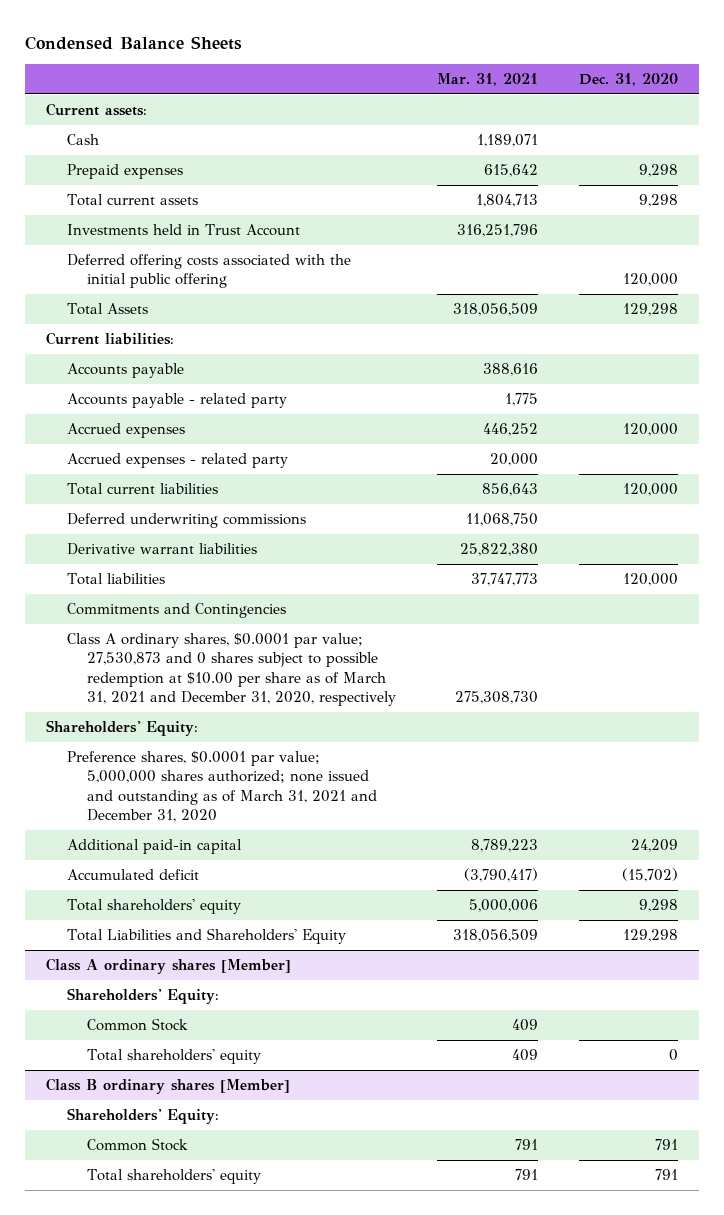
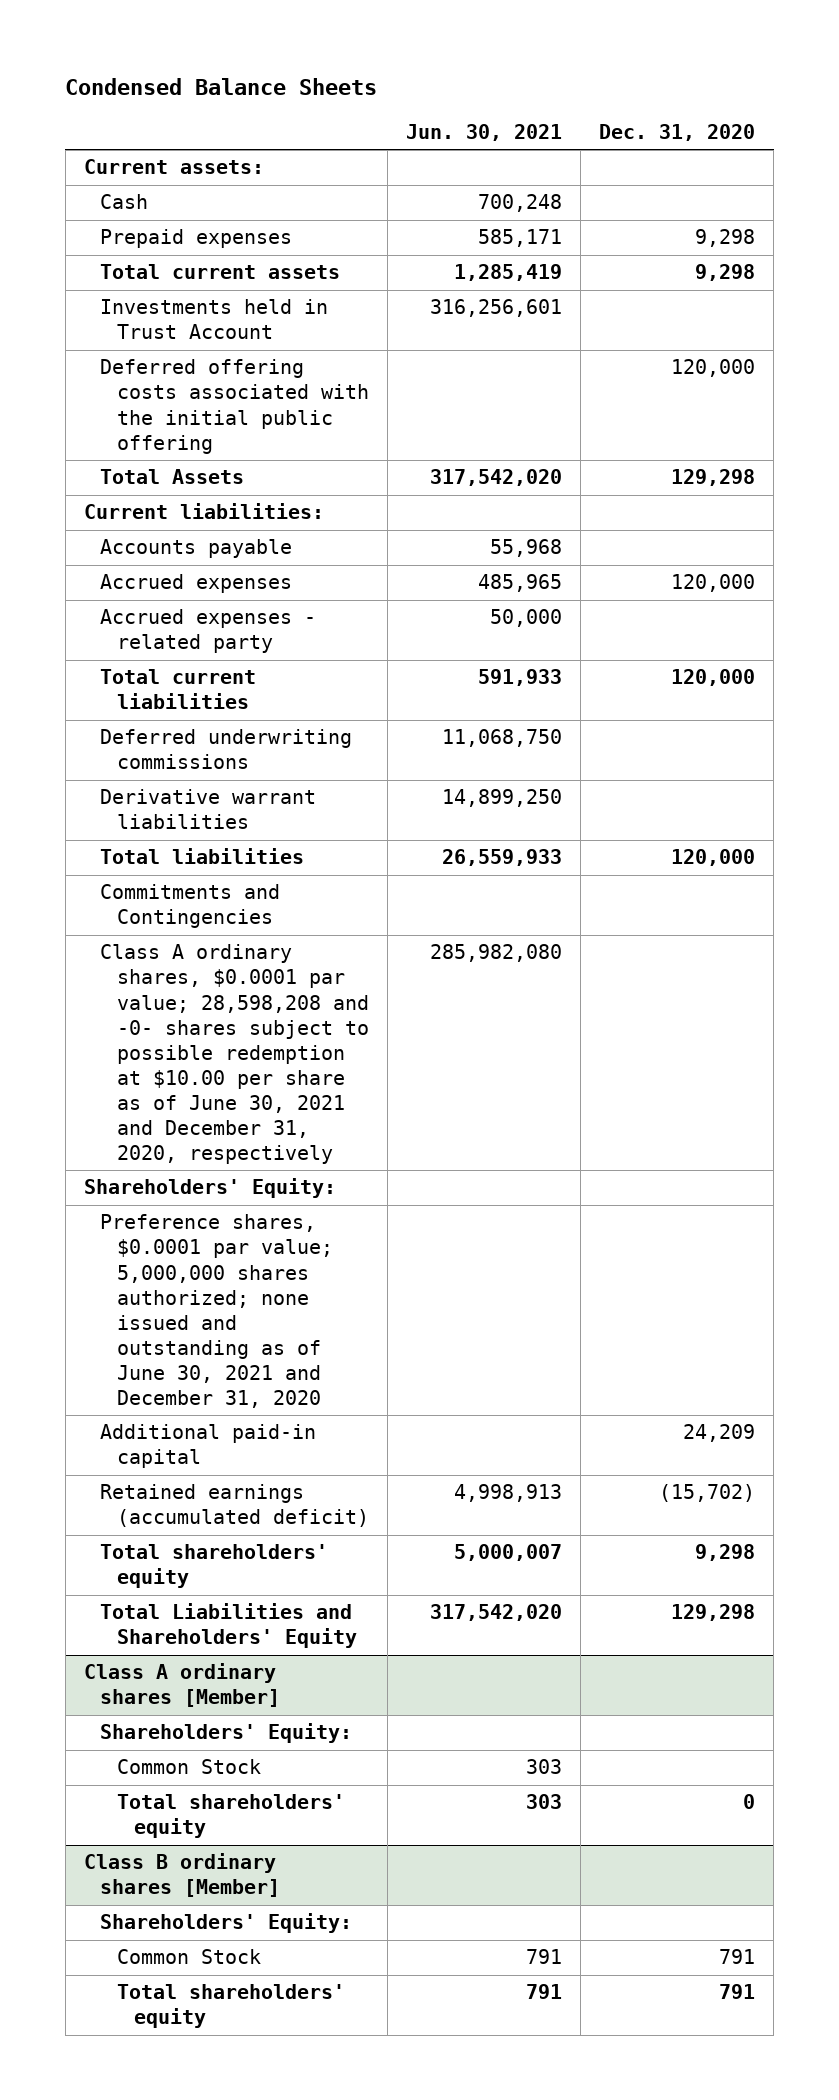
- | Mar. 31, 2021 | Dec. 31, 2020
+ | Jun. 30, 2021 | Dec. 31, 2020
- Accounts payable - related party | 1,775 |
- Class A ordinary shares, $0.0001 par value; 27,530,873 and 0 shares subject to possible redemption at $10.00 per share as of March 31, 2021 and December 31, 2020, respectively | 275,308,730 |
+ Class A ordinary shares, $0.0001 par value; 28,598,208 and -0- shares subject to possible redemption at $10.00 per share as of June 30, 2021 and December 31, 2020, respectively | 285,982,080 |
- Preference shares, $0.0001 par value; 5,000,000 shares authorized; none issued and outstanding as of March 31, 2021 and December 31, 2020
+ Preference shares, $0.0001 par value; 5,000,000 shares authorized; none issued and outstanding as of June 30, 2021 and December 31, 2020
- Accumulated deficit | (3,790,417) | (15,702)
+ Retained earnings (accumulated deficit) | 4,998,913 | (15,702)

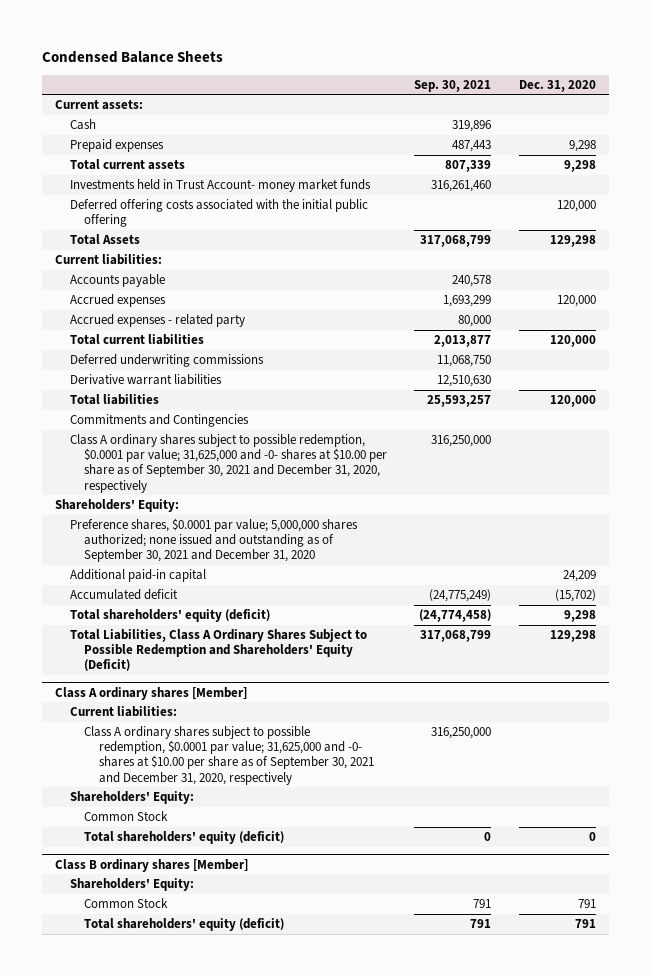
- | Jun. 30, 2021 | Dec. 31, 2020
+ | Sep. 30, 2021 | Dec. 31, 2020
- Investments held in Trust Account | 316,256,601 |
+ Investments held in Trust Account- money market funds | 316,261,460 |
- Class A ordinary shares, $0.0001 par value; 28,598,208 and -0- shares subject to possible redemption at $10.00 per share as of June 30, 2021 and December 31, 2020, respectively | 285,982,080 |
+ Class A ordinary shares subject to possible redemption, $0.0001 par value; 31,625,000 and -0- shares at $10.00 per share as of September 30, 2021 and December 31, 2020, respectively | 316,250,000 |
- Preference shares, $0.0001 par value; 5,000,000 shares authorized; none issued and outstanding as of June 30, 2021 and December 31, 2020
+ Preference shares, $0.0001 par value; 5,000,000 shares authorized; none issued and outstanding as of September 30, 2021 and December 31, 2020
- Retained earnings (accumulated deficit) | 4,998,913 | (15,702)
- Total shareholders' equity | 5,000,007 | 9,298
- Total Liabilities and Shareholders' Equity | 317,542,020 | 129,298
+ Accumulated deficit | (24,775,249) | (15,702)
+ Total shareholders' equity (deficit) | (24,774,458) | 9,298
+ Total Liabilities, Class A Ordinary Shares Subject to Possible Redemption and Shareholders' Equity (Deficit) | 317,068,799 | 129,298
@ Class A ordinary shares [Member]
+ Current liabilities:
+ Class A ordinary shares subject to possible redemption, $0.0001 par value; 31,625,000 and -0- shares at $10.00 per share as of September 30, 2021 and December 31, 2020, respectively | 316,250,000 |
- Total shareholders' equity | 303 | 0
+ Total shareholders' equity (deficit) | 0 | 0
@ Class B ordinary shares [Member]
- Total shareholders' equity | 791 | 791
+ Total shareholders' equity (deficit) | 791 | 791

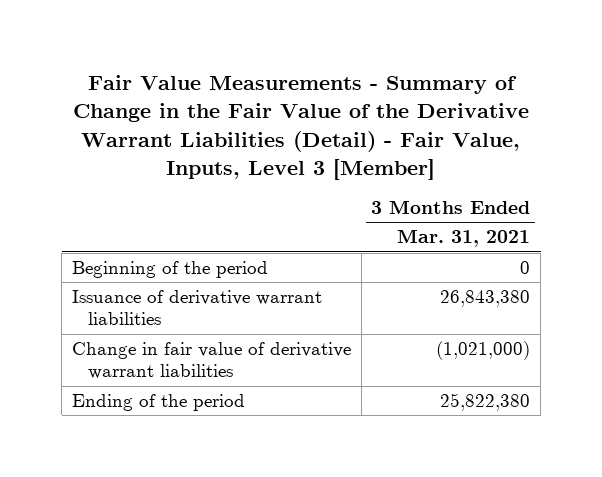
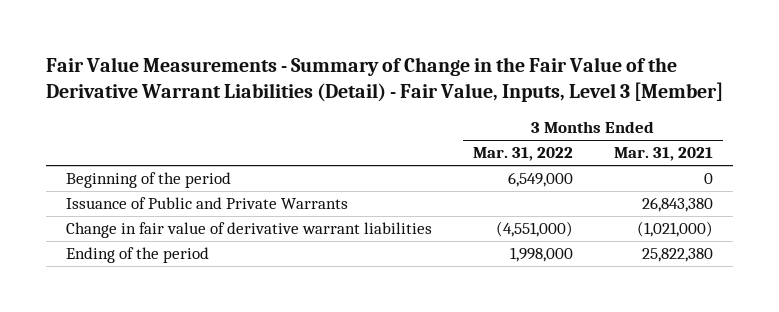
- | 3 Months Ended Mar. 31, 2021
+ | 3 Months Ended Mar. 31, 2022 | 3 Months Ended Mar. 31, 2021
- Issuance of derivative warrant liabilities | 26,843,380
+ Issuance of Public and Private Warrants | | 26,843,380

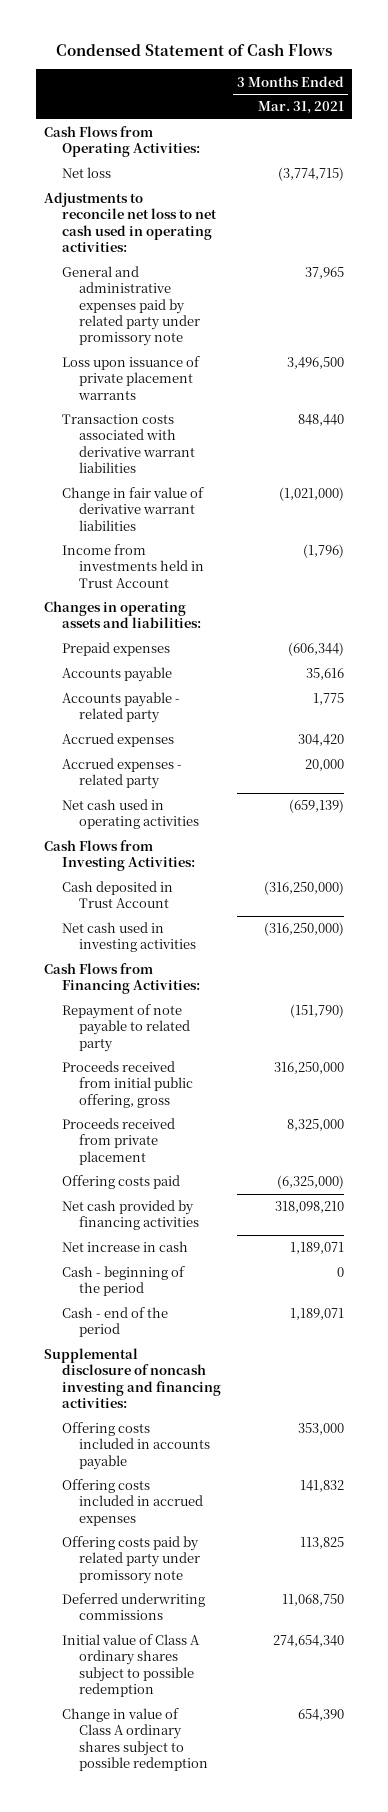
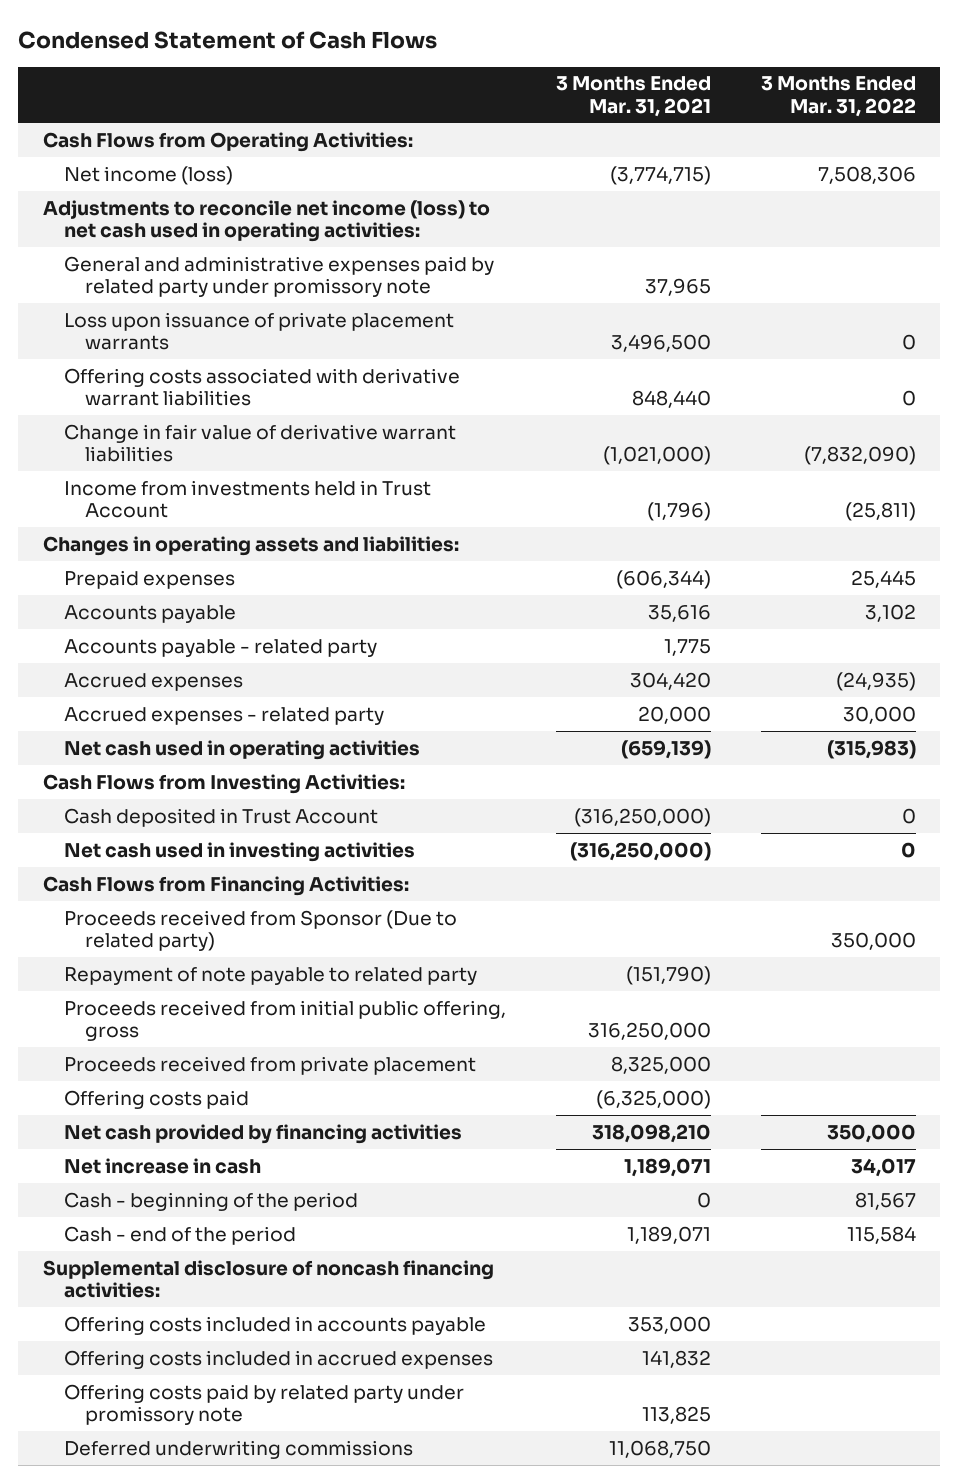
- | 3 Months Ended Mar. 31, 2021
+ | 3 Months Ended Mar. 31, 2021 | 3 Months Ended Mar. 31, 2022
- Net loss | (3,774,715)
- Adjustments to reconcile net loss to net cash used in operating activities:
+ Net income (loss) | (3,774,715) | 7,508,306
+ Adjustments to reconcile net income (loss) to net cash used in operating activities:
- Transaction costs associated with derivative warrant liabilities | 848,440
+ Offering costs associated with derivative warrant liabilities | 848,440 | 0
+ Proceeds received from Sponsor (Due to related party) | | 350,000
- Supplemental disclosure of noncash investing and financing activities:
+ Supplemental disclosure of noncash financing activities:
- Initial value of Class A ordinary shares subject to possible redemption | 274,654,340
- Change in value of Class A ordinary shares subject to possible redemption | 654,390

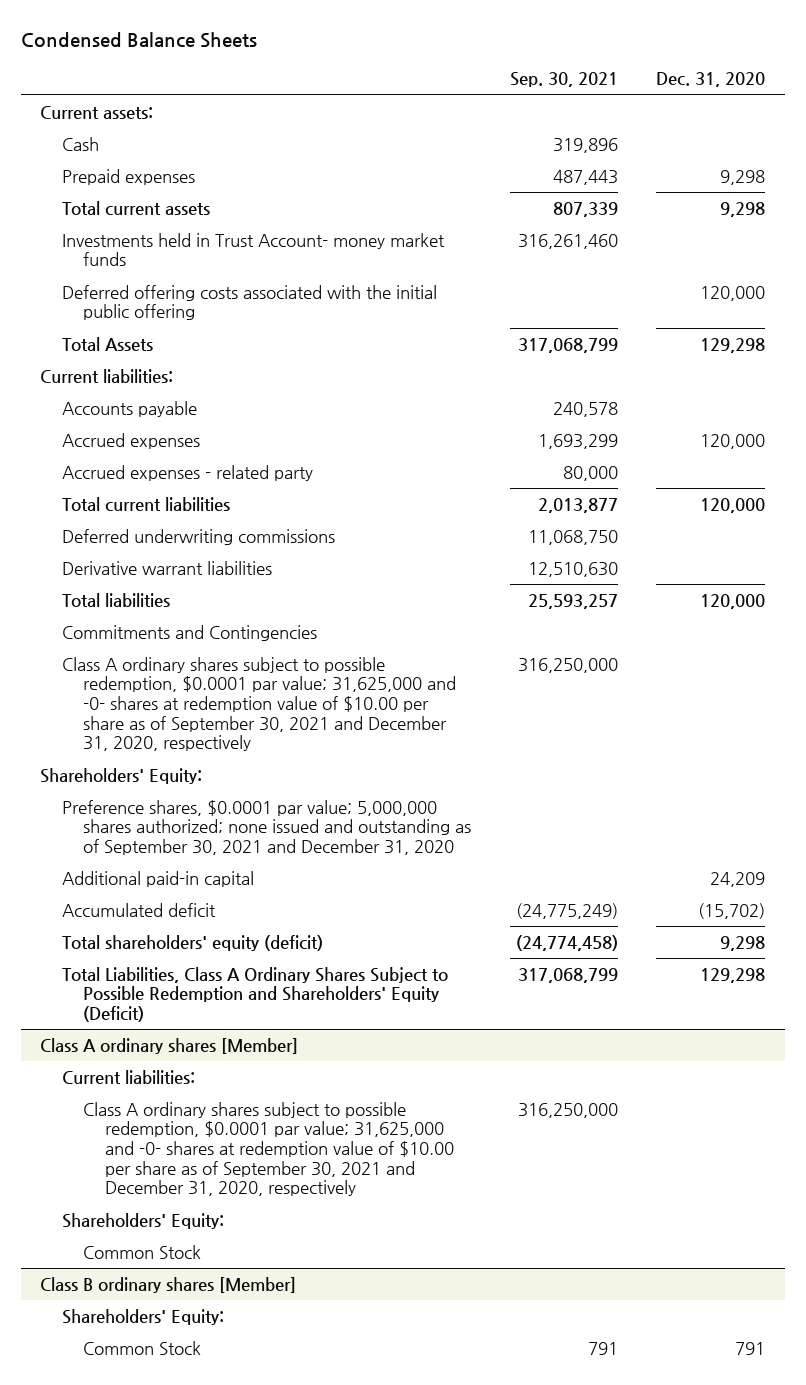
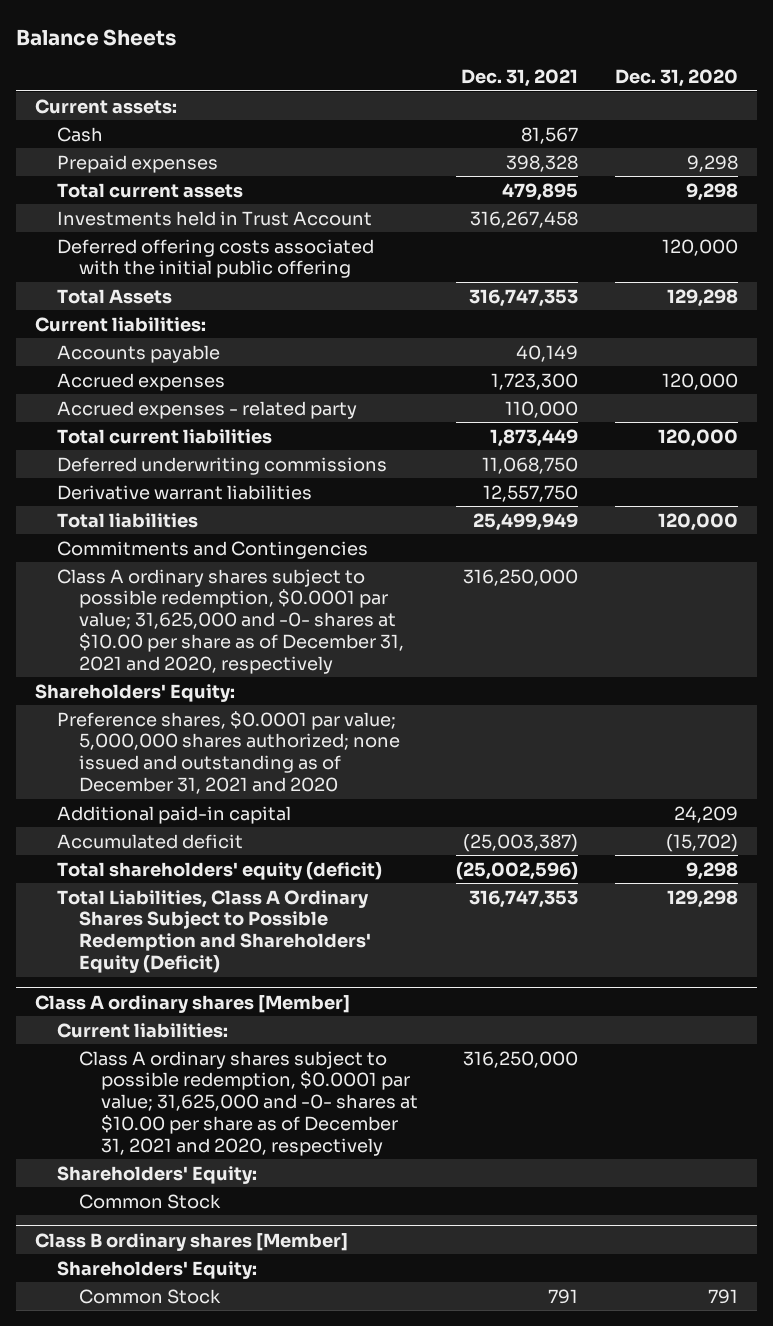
- Condensed Balance Sheets
+ Balance Sheets
- | Sep. 30, 2021 | Dec. 31, 2020
+ | Dec. 31, 2021 | Dec. 31, 2020
- Investments held in Trust Account- money market funds | 316,261,460 |
+ Investments held in Trust Account | 316,267,458 |
- Class A ordinary shares subject to possible redemption, $0.0001 par value; 31,625,000 and -0- shares at redemption value of $10.00 per share as of September 30, 2021 and December 31, 2020, respectively | 316,250,000 |
+ Class A ordinary shares subject to possible redemption, $0.0001 par value; 31,625,000 and -0- shares at $10.00 per share as of December 31, 2021 and 2020, respectively | 316,250,000 |
- Preference shares, $0.0001 par value; 5,000,000 shares authorized; none issued and outstanding as of September 30, 2021 and December 31, 2020
+ Preference shares, $0.0001 par value; 5,000,000 shares authorized; none issued and outstanding as of December 31, 2021 and 2020
@ Class A ordinary shares [Member]
- Class A ordinary shares subject to possible redemption, $0.0001 par value; 31,625,000 and -0- shares at redemption value of $10.00 per share as of September 30, 2021 and December 31, 2020, respectively | 316,250,000 |
+ Class A ordinary shares subject to possible redemption, $0.0001 par value; 31,625,000 and -0- shares at $10.00 per share as of December 31, 2021 and 2020, respectively | 316,250,000 |

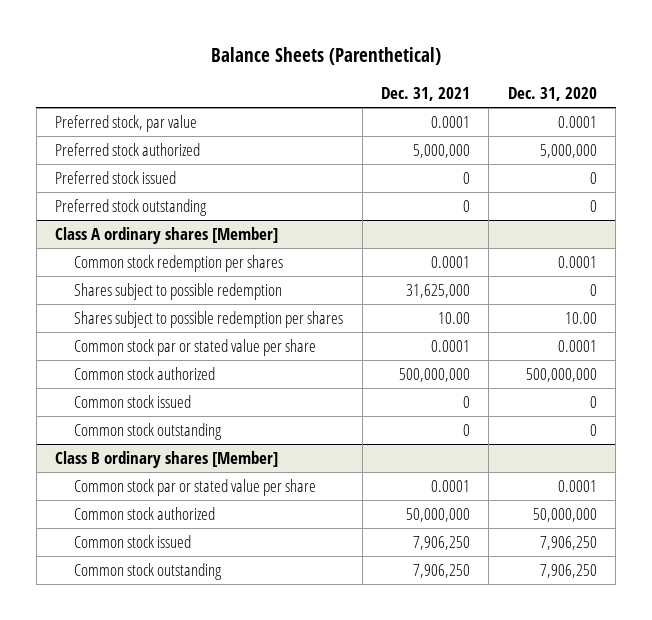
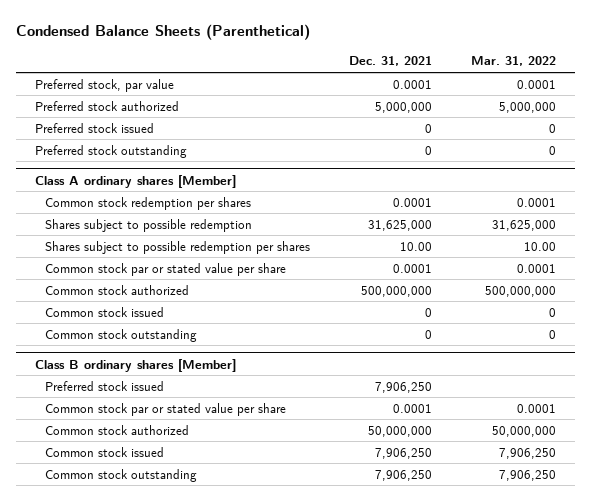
- Balance Sheets (Parenthetical)
+ Condensed Balance Sheets (Parenthetical)
- | Dec. 31, 2021 | Dec. 31, 2020
+ | Dec. 31, 2021 | Mar. 31, 2022
@ Class B ordinary shares [Member]
+ Preferred stock issued | 7,906,250 |

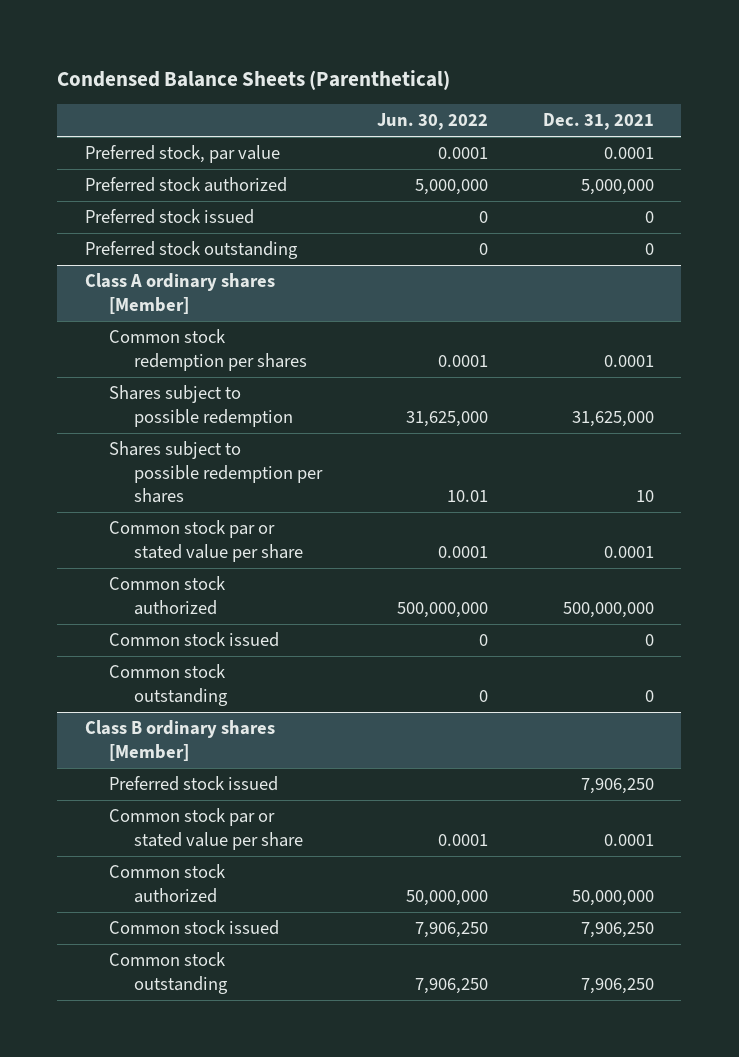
- | Dec. 31, 2021 | Mar. 31, 2022
+ | Jun. 30, 2022 | Dec. 31, 2021
@ Class A ordinary shares [Member]
- Shares subject to possible redemption per shares | 10.00 | 10.00
+ Shares subject to possible redemption per shares | 10.01 | 10

